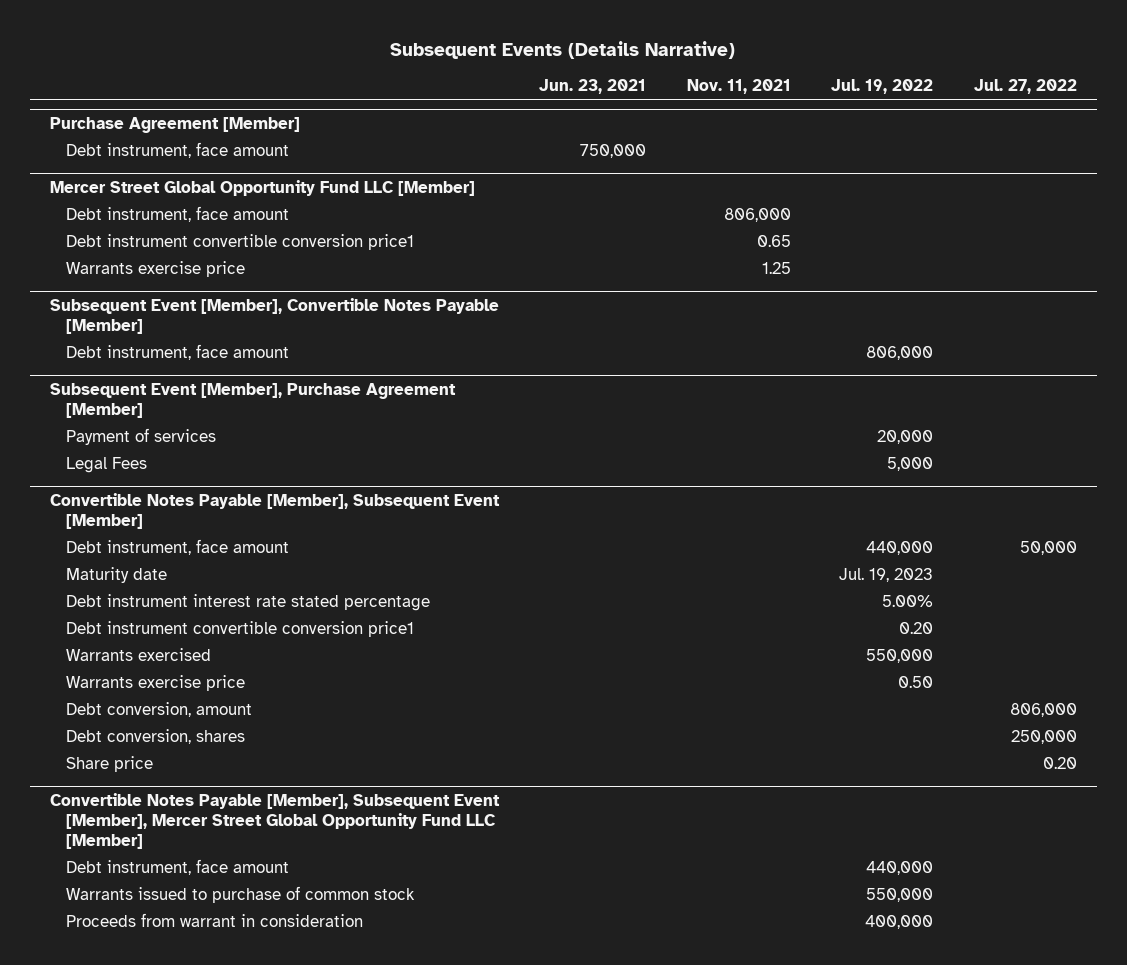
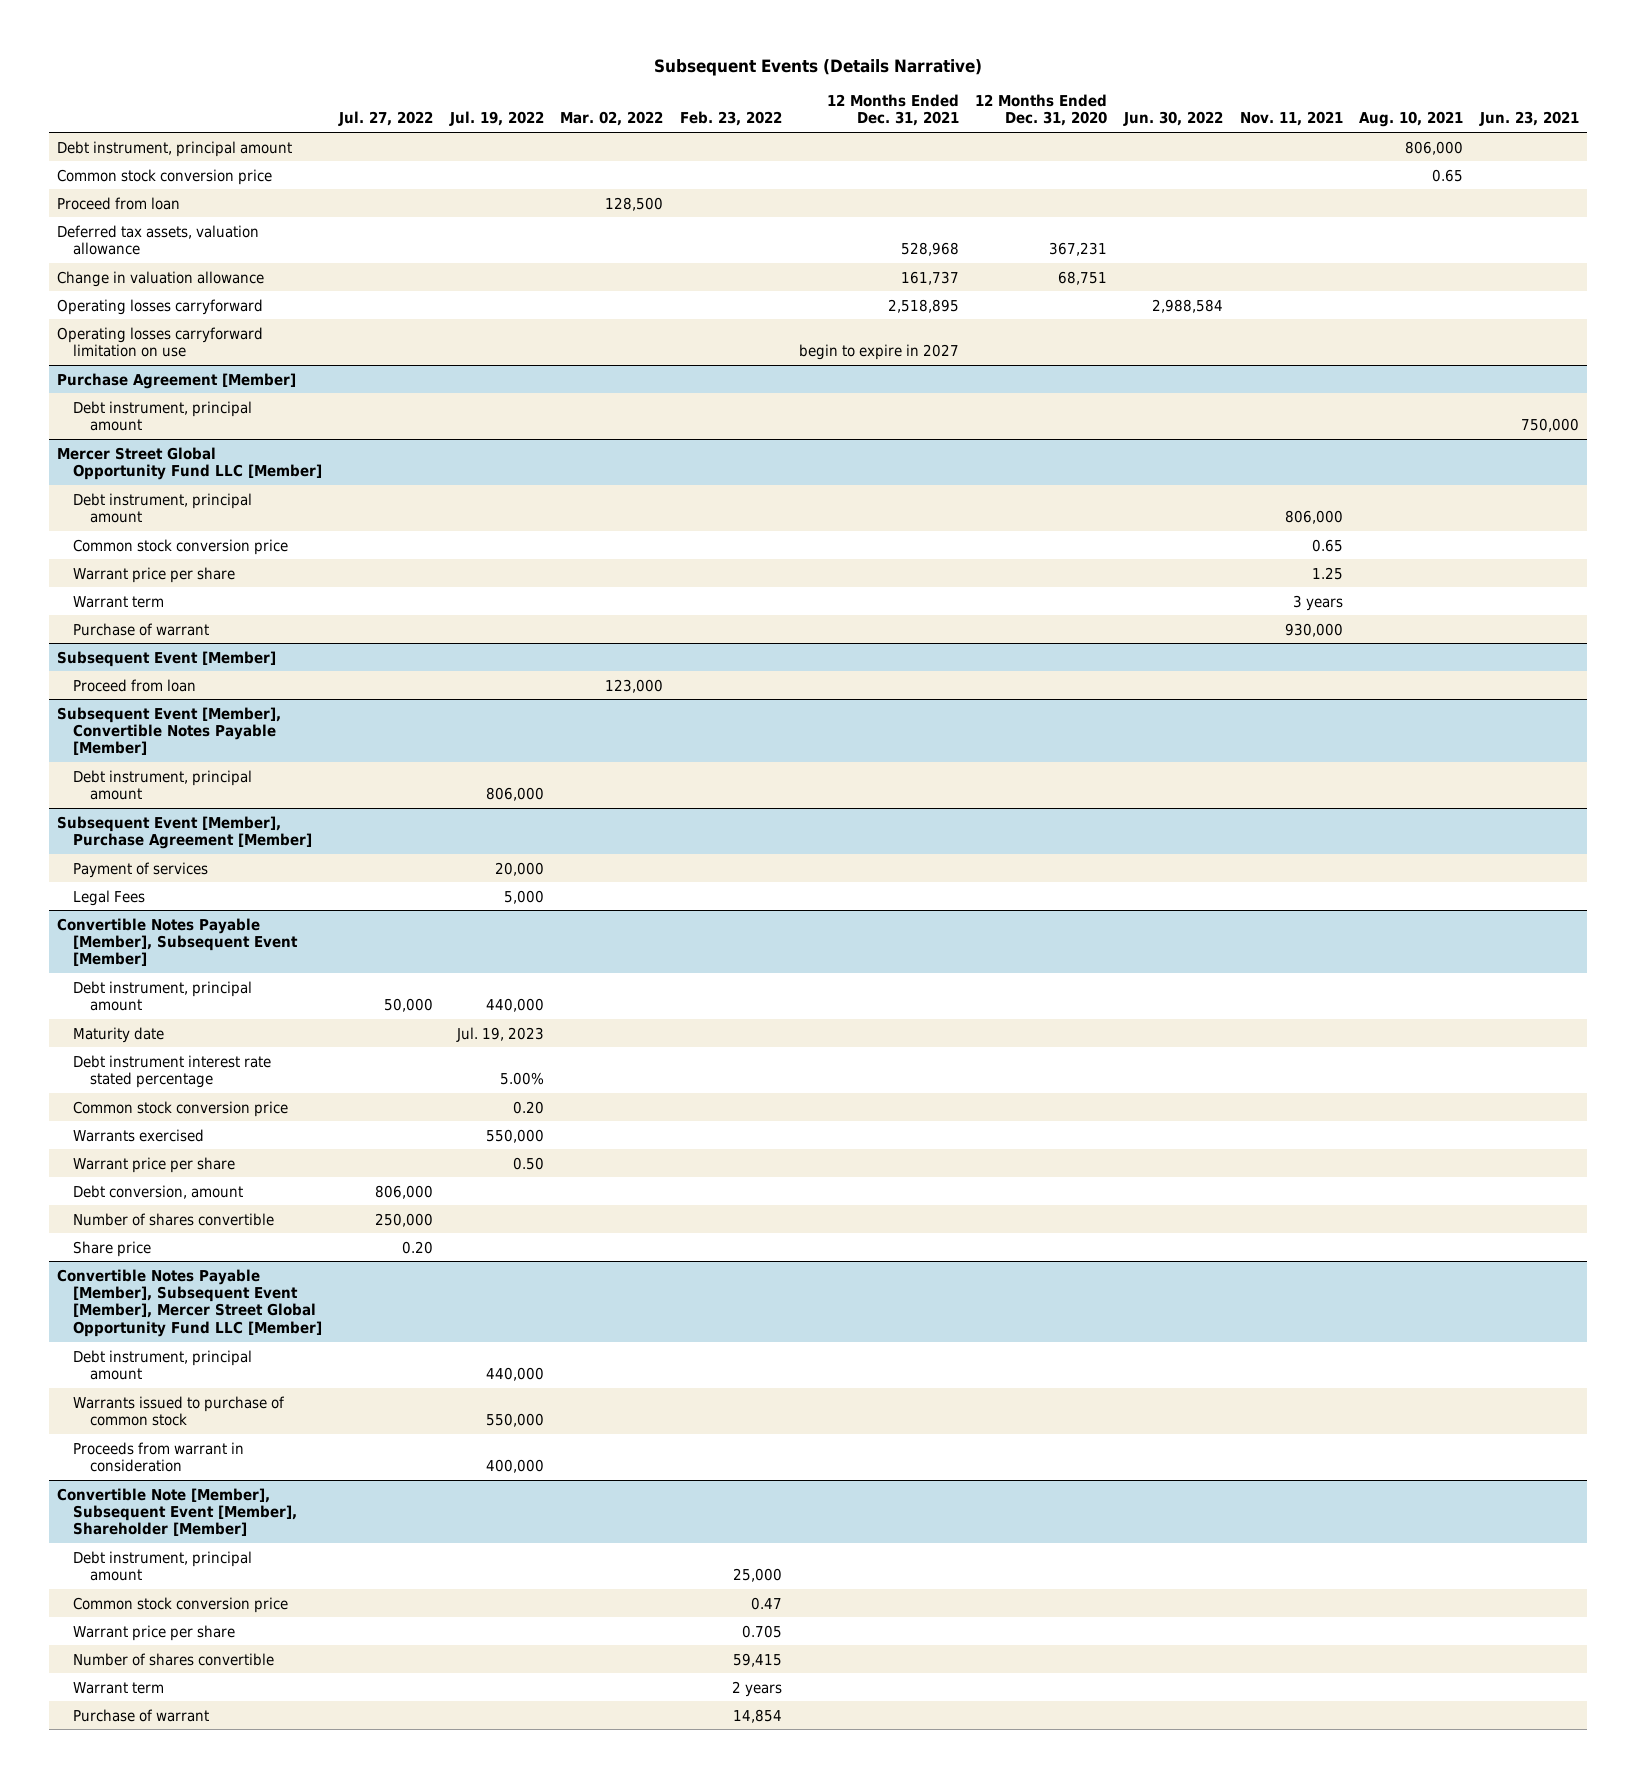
- | Jun. 23, 2021 | Nov. 11, 2021 | Jul. 19, 2022 | Jul. 27, 2022
+ | Jul. 27, 2022 | Jul. 19, 2022 | Mar. 02, 2022 | Feb. 23, 2022 | 12 Months Ended Dec. 31, 2021 | 12 Months Ended Dec. 31, 2020 | Jun. 30, 2022 | Nov. 11, 2021 | Aug. 10, 2021 | Jun. 23, 2021
+ Debt instrument, principal amount | | | | | | | | | 806,000 |
+ Common stock conversion price | | | | | | | | | 0.65 |
+ Proceed from loan | | | 128,500 | | | | | | |
+ Deferred tax assets, valuation allowance | | | | | 528,968 | 367,231 | | | |
+ Change in valuation allowance | | | | | 161,737 | 68,751 | | | |
+ Operating losses carryforward | | | | | 2,518,895 | | 2,988,584 | | |
+ Operating losses carryforward limitation on use | | | | | begin to expire in 2027 | | | | |
@ Purchase Agreement [Member]
- Debt instrument, face amount | 750,000 | | |
+ Debt instrument, principal amount | | | | | | | | | | 750,000
@ Mercer Street Global Opportunity Fund LLC [Member]
- Debt instrument, face amount | | 806,000 | |
- Debt instrument convertible conversion price1 | | 0.65 | |
- Warrants exercise price | | 1.25 | |
+ Debt instrument, principal amount | | | | | | | | 806,000 | |
+ Common stock conversion price | | | | | | | | 0.65 | |
+ Warrant price per share | | | | | | | | 1.25 | |
+ Warrant term | | | | | | | | 3 years | |
+ Purchase of warrant | | | | | | | | 930,000 | |
+ Subsequent Event [Member]
+ Proceed from loan | | | 123,000 | | | | | | |
@ Subsequent Event [Member], Convertible Notes Payable [Member]
- Debt instrument, face amount | | | 806,000 |
+ Debt instrument, principal amount | | 806,000 | | | | | | | |
@ Convertible Notes Payable [Member], Subsequent Event [Member]
- Debt instrument, face amount | | | 440,000 | 50,000
+ Debt instrument, principal amount | 50,000 | 440,000 | | | | | | | |
- Debt instrument convertible conversion price1 | | | 0.20 |
+ Common stock conversion price | | 0.20 | | | | | | | |
- Warrants exercise price | | | 0.50 |
+ Warrant price per share | | 0.50 | | | | | | | |
- Debt conversion, shares | | | | 250,000
+ Number of shares convertible | 250,000 | | | | | | | | |
@ Convertible Notes Payable [Member], Subsequent Event [Member], Mercer Street Global Opportunity Fund LLC [Member]
- Debt instrument, face amount | | | 440,000 |
+ Debt instrument, principal amount | | 440,000 | | | | | | | |
+ Convertible Note [Member], Subsequent Event [Member], Shareholder [Member]
+ Debt instrument, principal amount | | | | 25,000 | | | | | |
+ Common stock conversion price | | | | 0.47 | | | | | |
+ Warrant price per share | | | | 0.705 | | | | | |
+ Number of shares convertible | | | | 59,415 | | | | | |
+ Warrant term | | | | 2 years | | | | | |
+ Purchase of warrant | | | | 14,854 | | | | | |

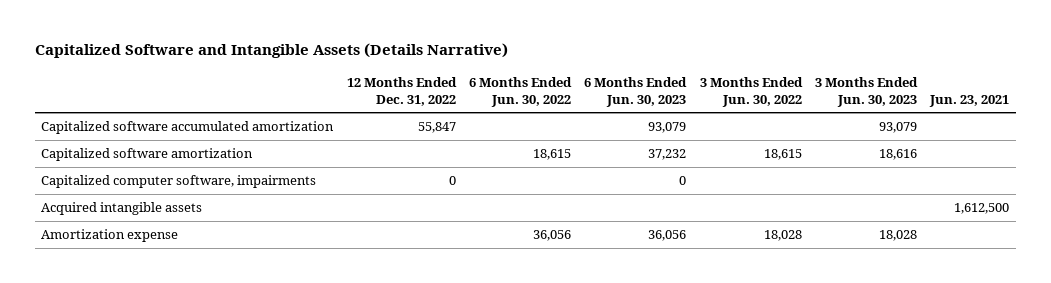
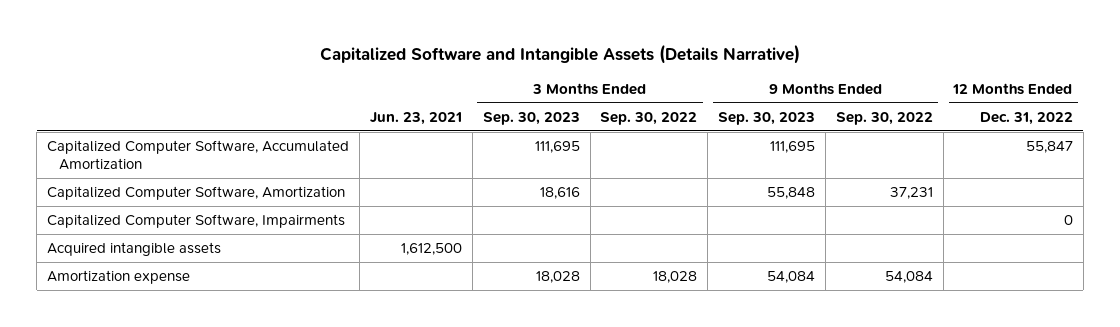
- | 12 Months Ended Dec. 31, 2022 | 6 Months Ended Jun. 30, 2022 | 6 Months Ended Jun. 30, 2023 | 3 Months Ended Jun. 30, 2022 | 3 Months Ended Jun. 30, 2023 | Jun. 23, 2021
+ | Jun. 23, 2021 | 3 Months Ended Sep. 30, 2023 | 3 Months Ended Sep. 30, 2022 | 9 Months Ended Sep. 30, 2023 | 9 Months Ended Sep. 30, 2022 | 12 Months Ended Dec. 31, 2022
- Capitalized software accumulated amortization | 55,847 | | 93,079 | | 93,079 |
- Capitalized software amortization | | 18,615 | 37,232 | 18,615 | 18,616 |
- Capitalized computer software, impairments | 0 | | 0 | | |
+ Capitalized Computer Software, Accumulated Amortization | | 111,695 | | 111,695 | | 55,847
+ Capitalized Computer Software, Amortization | | 18,616 | | 55,848 | 37,231 |
+ Capitalized Computer Software, Impairments | | | | | | 0

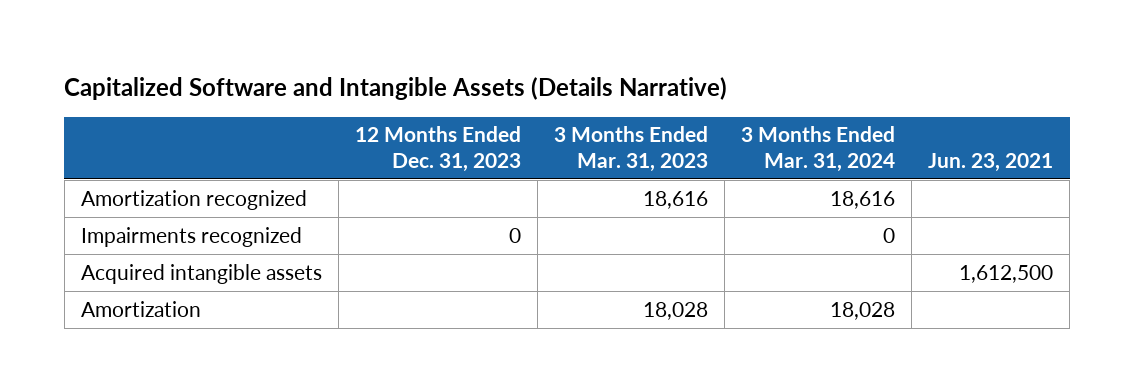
- | Jun. 23, 2021 | 3 Months Ended Sep. 30, 2023 | 3 Months Ended Sep. 30, 2022 | 9 Months Ended Sep. 30, 2023 | 9 Months Ended Sep. 30, 2022 | 12 Months Ended Dec. 31, 2022
+ | 12 Months Ended Dec. 31, 2023 | 3 Months Ended Mar. 31, 2023 | 3 Months Ended Mar. 31, 2024 | Jun. 23, 2021
- Capitalized Computer Software, Accumulated Amortization | | 111,695 | | 111,695 | | 55,847
- Capitalized Computer Software, Amortization | | 18,616 | | 55,848 | 37,231 |
- Capitalized Computer Software, Impairments | | | | | | 0
+ Amortization recognized | | 18,616 | 18,616 |
+ Impairments recognized | 0 | | 0 |
- Amortization expense | | 18,028 | 18,028 | 54,084 | 54,084 |
+ Amortization | | 18,028 | 18,028 |

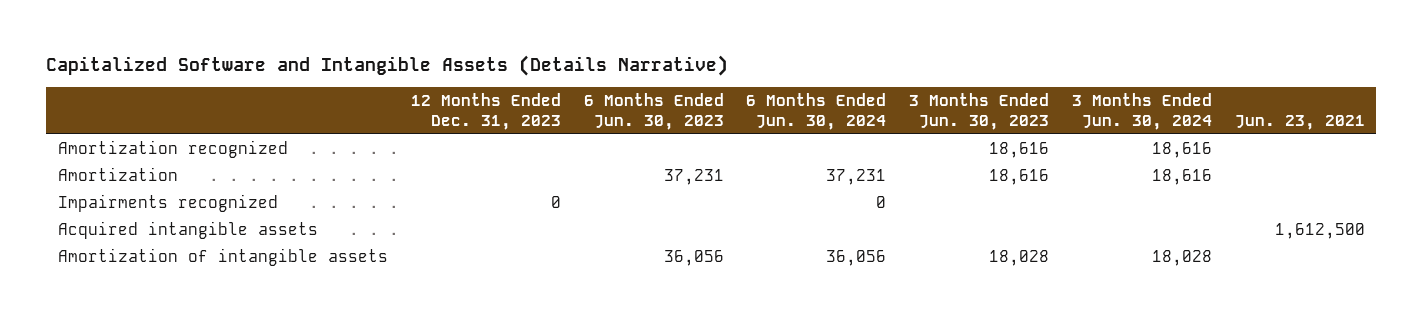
- | 12 Months Ended Dec. 31, 2023 | 3 Months Ended Mar. 31, 2023 | 3 Months Ended Mar. 31, 2024 | Jun. 23, 2021
+ | 12 Months Ended Dec. 31, 2023 | 6 Months Ended Jun. 30, 2023 | 6 Months Ended Jun. 30, 2024 | 3 Months Ended Jun. 30, 2023 | 3 Months Ended Jun. 30, 2024 | Jun. 23, 2021
moved up: Amortization | | 37,231 | 37,231 | 18,616 | 18,616 |
+ Amortization of intangible assets | | 36,056 | 36,056 | 18,028 | 18,028 |

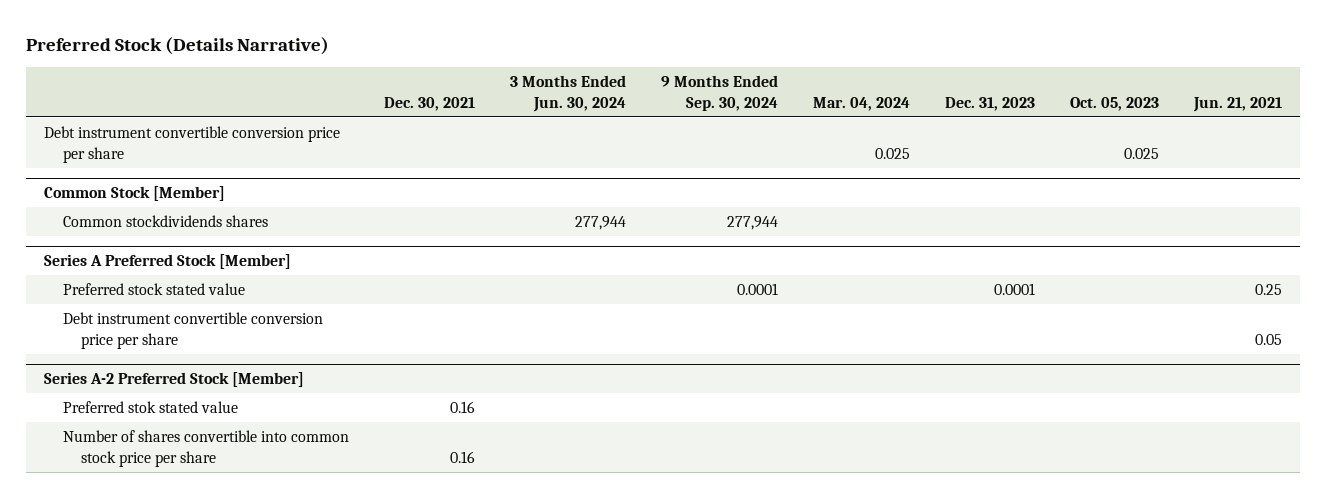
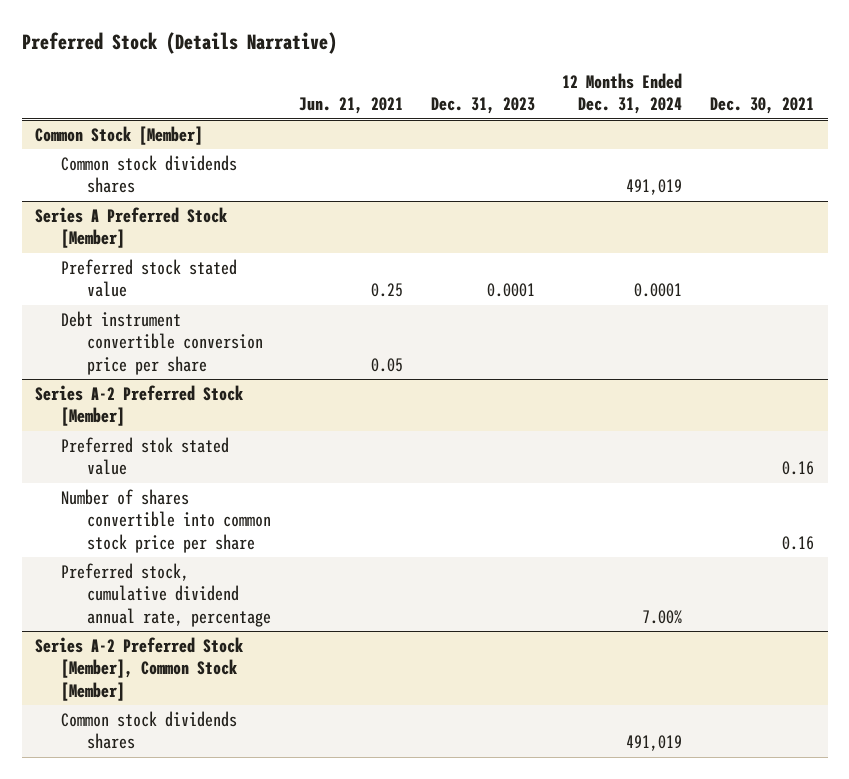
- | Dec. 30, 2021 | 3 Months Ended Jun. 30, 2024 | 9 Months Ended Sep. 30, 2024 | Mar. 04, 2024 | Dec. 31, 2023 | Oct. 05, 2023 | Jun. 21, 2021
+ | Jun. 21, 2021 | Dec. 31, 2023 | 12 Months Ended Dec. 31, 2024 | Dec. 30, 2021
- Debt instrument convertible conversion price per share | | | | 0.025 | | 0.025 |
@ Common Stock [Member]
- Common stockdividends shares | | 277,944 | 277,944 | | | |
+ Common stock dividends shares | | | 491,019 |
@ Series A-2 Preferred Stock [Member]
+ Preferred stock, cumulative dividend annual rate, percentage | | | 7.00% |
+ Series A-2 Preferred Stock [Member], Common Stock [Member]
+ Common stock dividends shares | | | 491,019 |

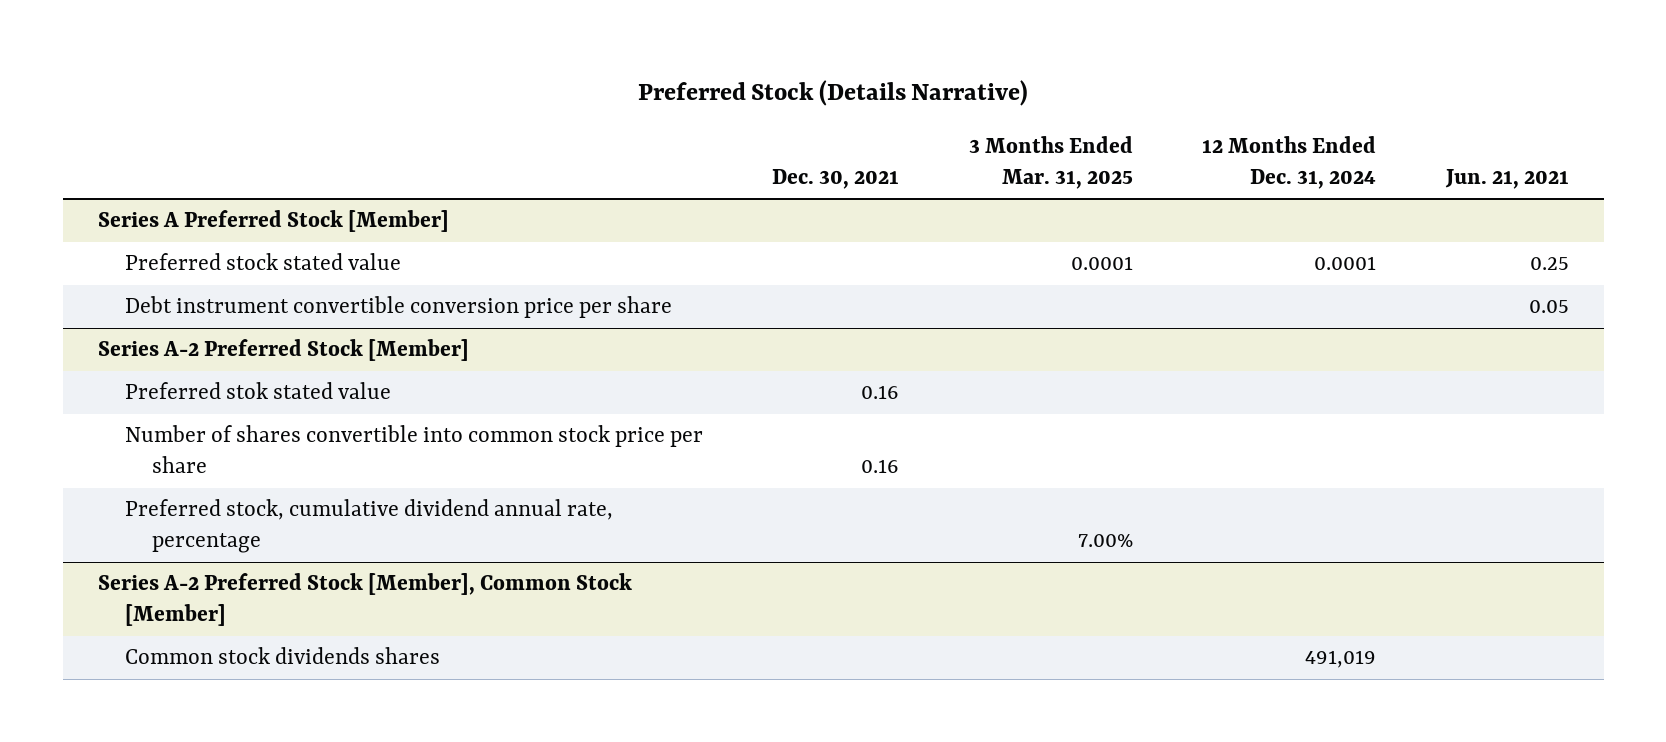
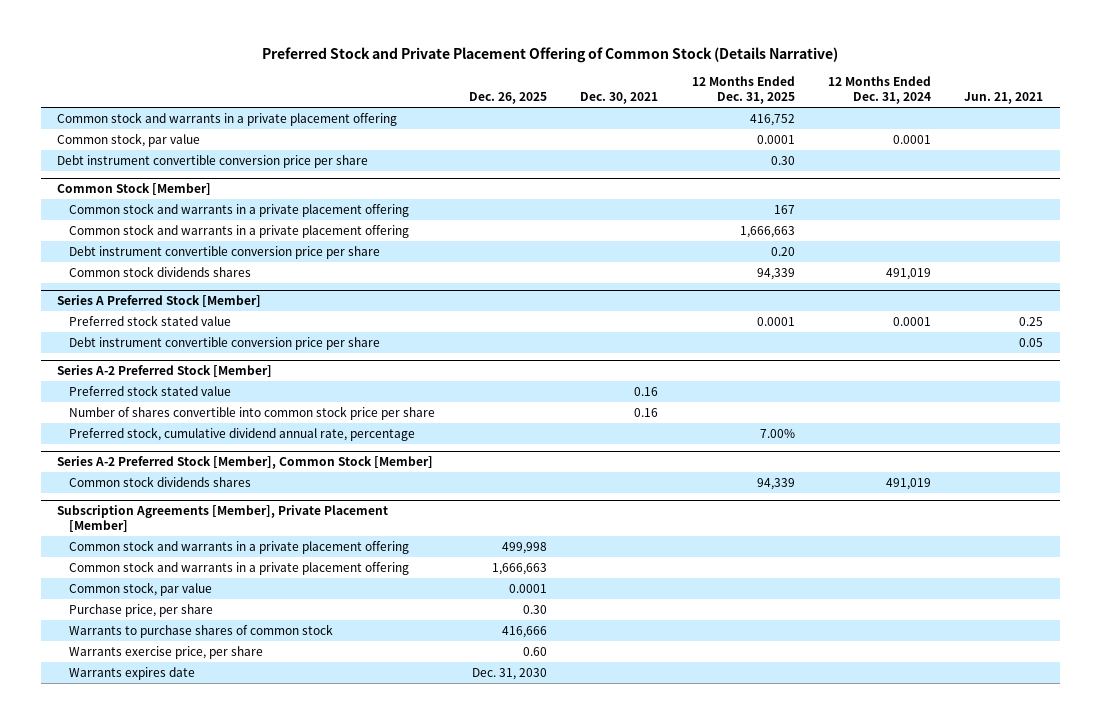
- Preferred Stock (Details Narrative)
+ Preferred Stock and Private Placement Offering of Common Stock (Details Narrative)
- | Dec. 30, 2021 | 3 Months Ended Mar. 31, 2025 | 12 Months Ended Dec. 31, 2024 | Jun. 21, 2021
+ | Dec. 26, 2025 | Dec. 30, 2021 | 12 Months Ended Dec. 31, 2025 | 12 Months Ended Dec. 31, 2024 | Jun. 21, 2021
+ Common stock and warrants in a private placement offering | | | 416,752 | |
+ Common stock, par value | | | 0.0001 | 0.0001 |
+ Debt instrument convertible conversion price per share | | | 0.30 | |
+ Common Stock [Member]
+ Common stock and warrants in a private placement offering | | | 167 | |
+ Common stock and warrants in a private placement offering | | | 1,666,663 | |
+ Debt instrument convertible conversion price per share | | | 0.20 | |
+ Common stock dividends shares | | | 94,339 | 491,019 |
@ Series A-2 Preferred Stock [Member]
- Preferred stok stated value | 0.16 | | |
+ Preferred stock stated value | | 0.16 | | |
+ Subscription Agreements [Member], Private Placement [Member]
+ Common stock and warrants in a private placement offering | 499,998 | | | |
+ Common stock and warrants in a private placement offering | 1,666,663 | | | |
+ Common stock, par value | 0.0001 | | | |
+ Purchase price, per share | 0.30 | | | |
+ Warrants to purchase shares of common stock | 416,666 | | | |
+ Warrants exercise price, per share | 0.60 | | | |
+ Warrants expires date | Dec. 31, 2030 | | | |

